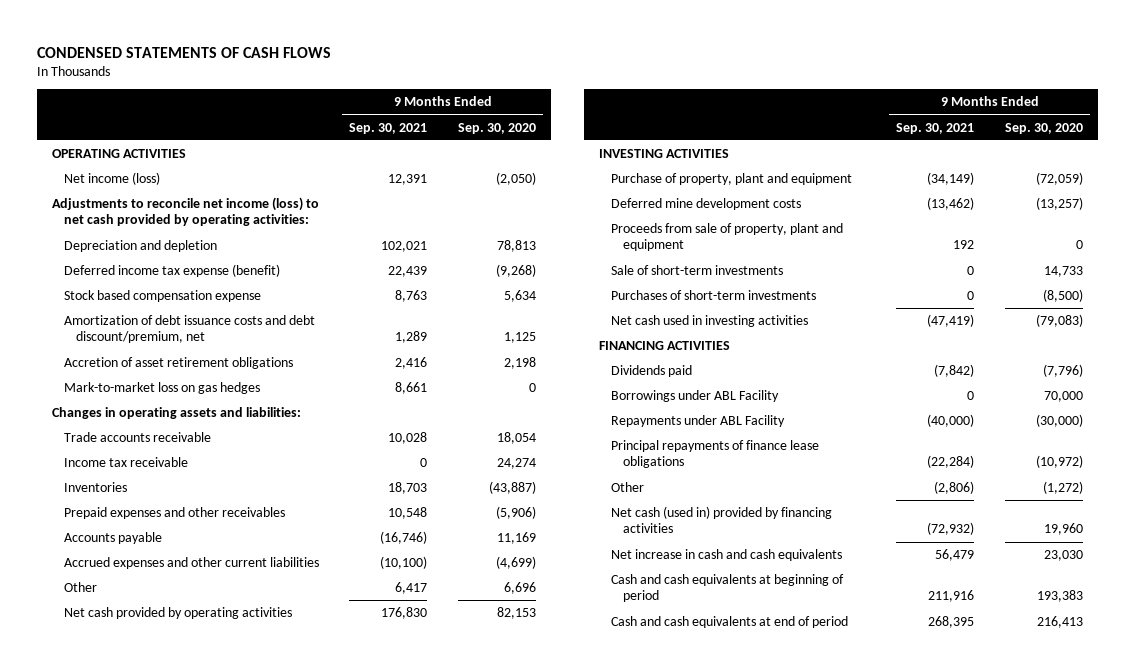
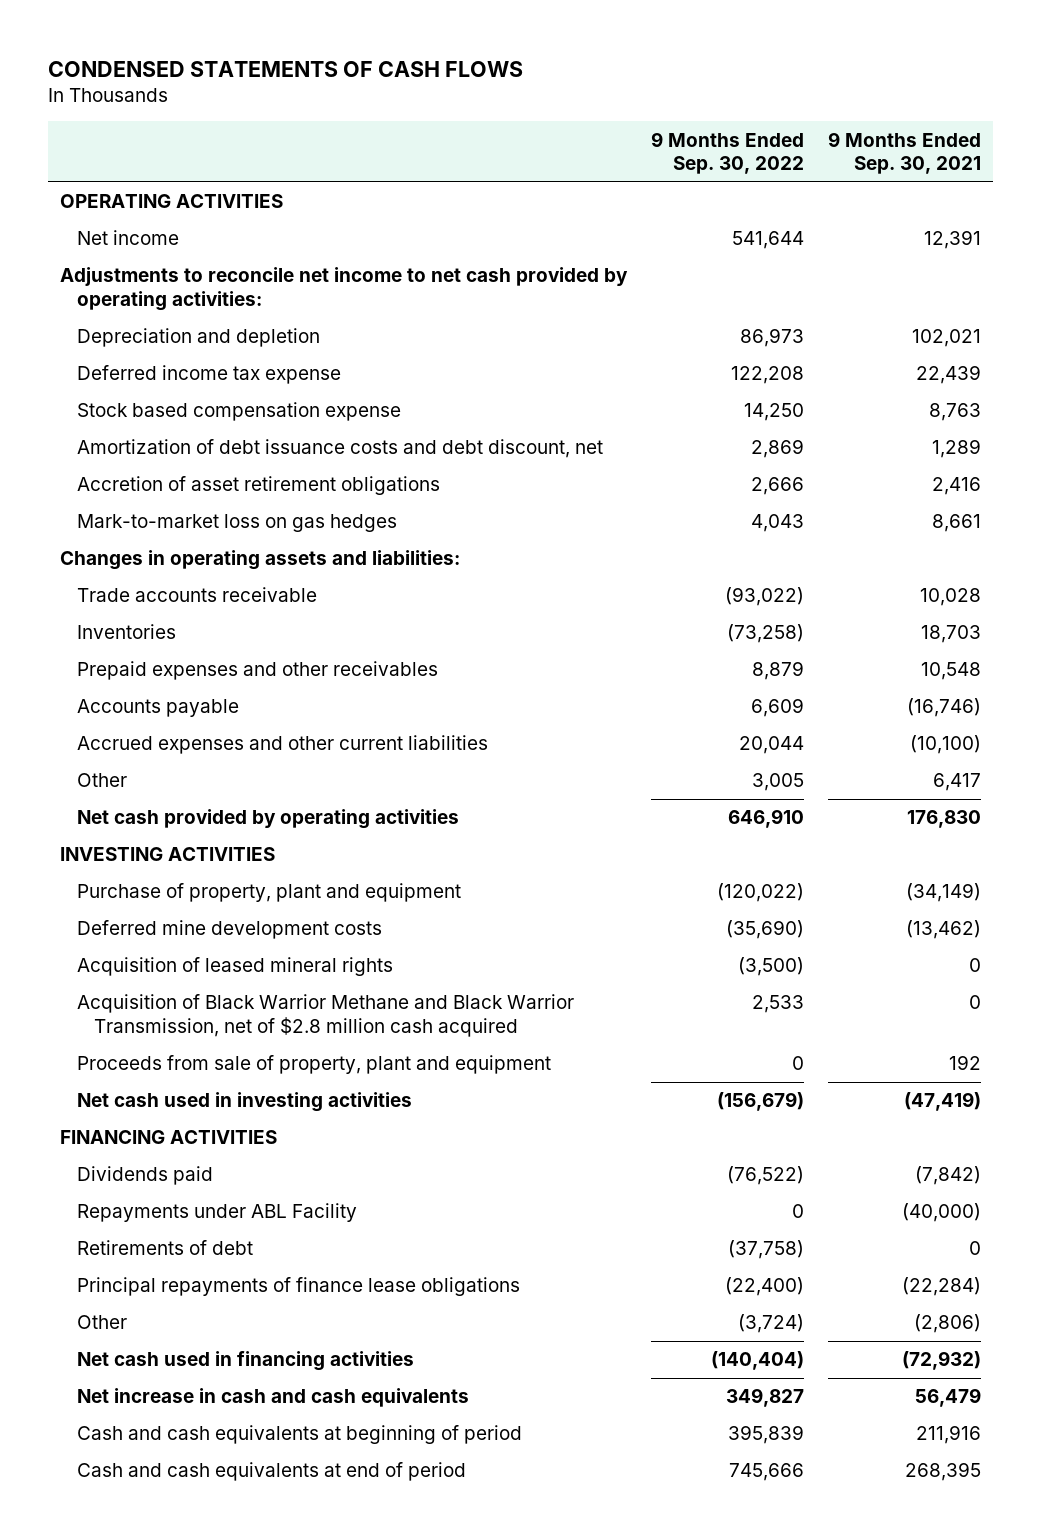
- | 9 Months Ended Sep. 30, 2021 | 9 Months Ended Sep. 30, 2020
+ | 9 Months Ended Sep. 30, 2022 | 9 Months Ended Sep. 30, 2021
- Net income (loss) | 12,391 | (2,050)
- Adjustments to reconcile net income (loss) to net cash provided by operating activities:
+ Net income | 541,644 | 12,391
+ Adjustments to reconcile net income to net cash provided by operating activities:
- Deferred income tax expense (benefit) | 22,439 | (9,268)
+ Deferred income tax expense | 122,208 | 22,439
- Amortization of debt issuance costs and debt discount/premium, net | 1,289 | 1,125
+ Amortization of debt issuance costs and debt discount, net | 2,869 | 1,289
- Income tax receivable | 0 | 24,274
+ Acquisition of leased mineral rights | (3,500) | 0
+ Acquisition of Black Warrior Methane and Black Warrior Transmission, net of $2.8 million cash acquired | 2,533 | 0
- Sale of short-term investments | 0 | 14,733
- Purchases of short-term investments | 0 | (8,500)
- Borrowings under ABL Facility | 0 | 70,000
+ Retirements of debt | (37,758) | 0
- Net cash (used in) provided by financing activities | (72,932) | 19,960
+ Net cash used in financing activities | (140,404) | (72,932)

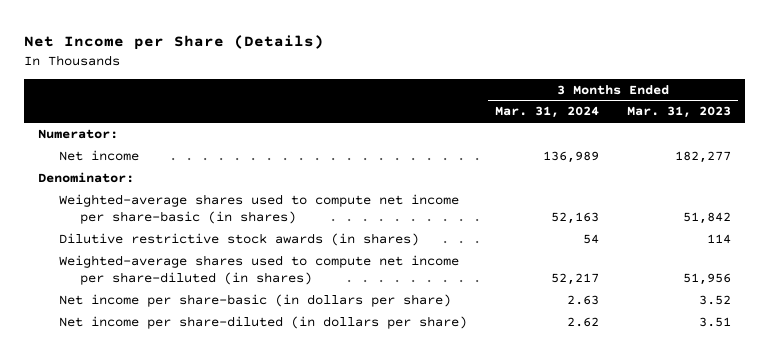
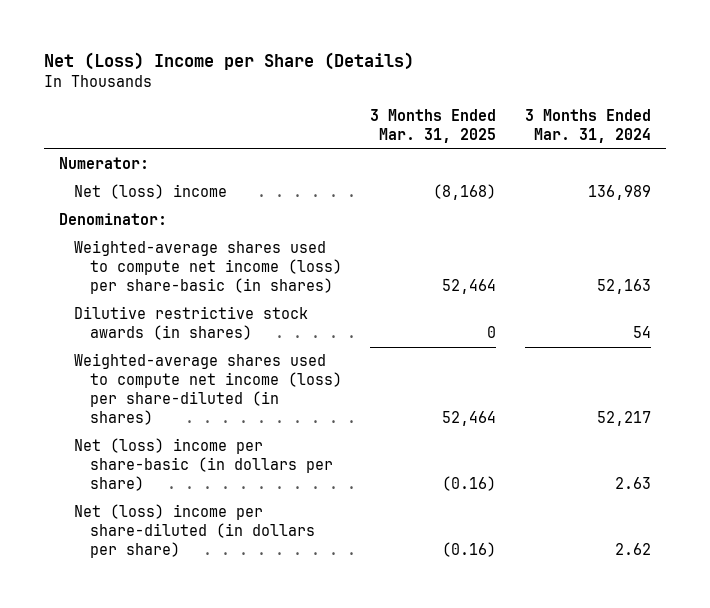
- Net Income per Share (Details)
+ Net (Loss) Income per Share (Details)
- | 3 Months Ended Mar. 31, 2024 | 3 Months Ended Mar. 31, 2023
+ | 3 Months Ended Mar. 31, 2025 | 3 Months Ended Mar. 31, 2024
- Net income | 136,989 | 182,277
+ Net (loss) income | (8,168) | 136,989
- Weighted-average shares used to compute net income per share-basic (in shares) | 52,163 | 51,842
+ Weighted-average shares used to compute net income (loss) per share-basic (in shares) | 52,464 | 52,163
- Weighted-average shares used to compute net income per share-diluted (in shares) | 52,217 | 51,956
- Net income per share-basic (in dollars per share) | 2.63 | 3.52
- Net income per share-diluted (in dollars per share) | 2.62 | 3.51
+ Weighted-average shares used to compute net income (loss) per share-diluted (in shares) | 52,464 | 52,217
+ Net (loss) income per share-basic (in dollars per share) | (0.16) | 2.63
+ Net (loss) income per share-diluted (in dollars per share) | (0.16) | 2.62

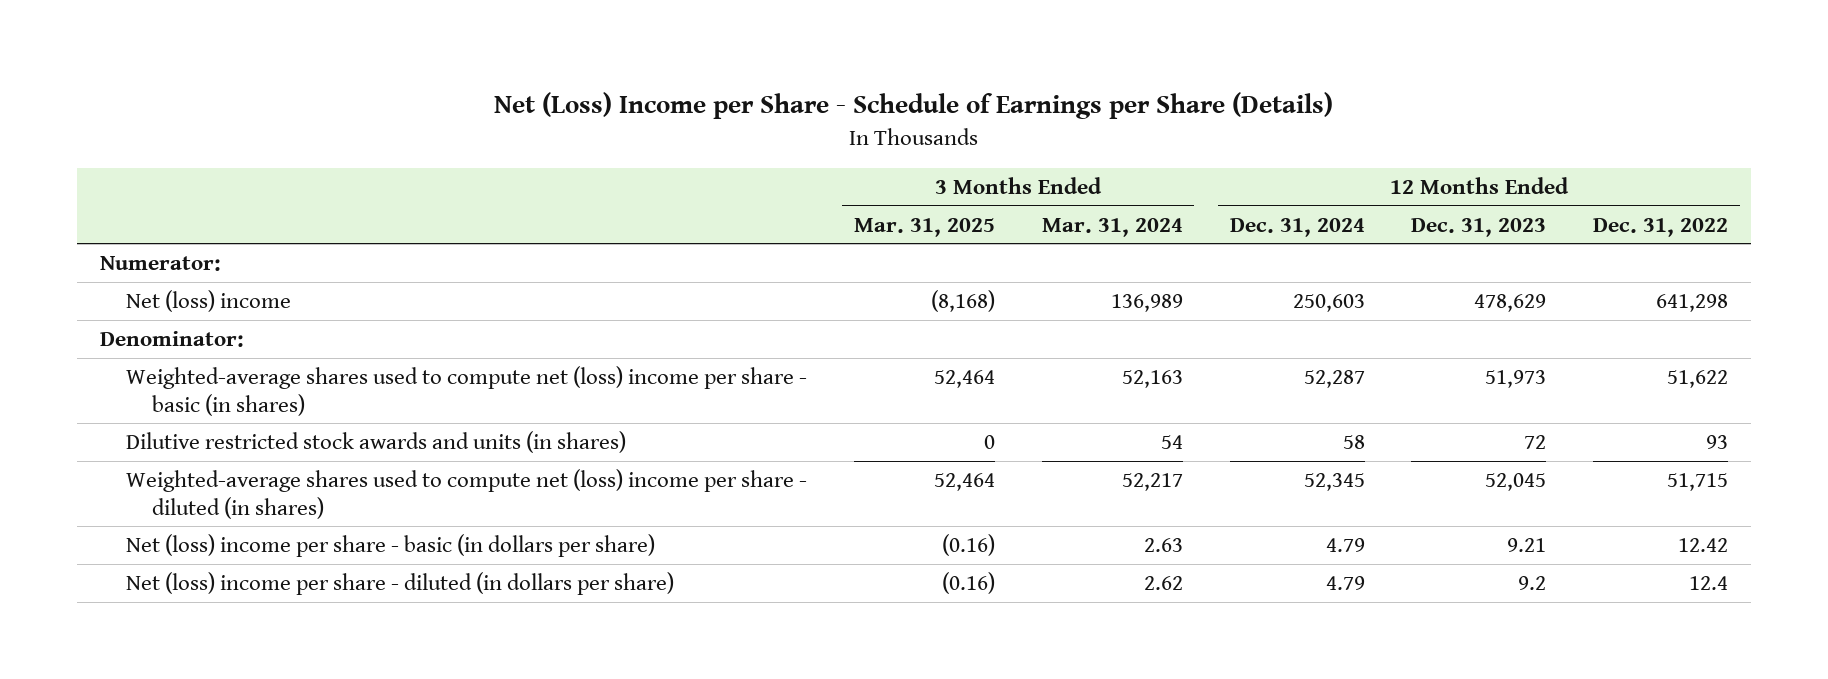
- Net (Loss) Income per Share (Details)
+ Net (Loss) Income per Share - Schedule of Earnings per Share (Details)
- | 3 Months Ended Mar. 31, 2025 | 3 Months Ended Mar. 31, 2024
+ | 3 Months Ended Mar. 31, 2025 | 3 Months Ended Mar. 31, 2024 | 12 Months Ended Dec. 31, 2024 | 12 Months Ended Dec. 31, 2023 | 12 Months Ended Dec. 31, 2022
- Weighted-average shares used to compute net income (loss) per share-basic (in shares) | 52,464 | 52,163
- Dilutive restrictive stock awards (in shares) | 0 | 54
- Weighted-average shares used to compute net income (loss) per share-diluted (in shares) | 52,464 | 52,217
- Net (loss) income per share-basic (in dollars per share) | (0.16) | 2.63
- Net (loss) income per share-diluted (in dollars per share) | (0.16) | 2.62
+ Weighted-average shares used to compute net (loss) income per share - basic (in shares) | 52,464 | 52,163 | 52,287 | 51,973 | 51,622
+ Dilutive restricted stock awards and units (in shares) | 0 | 54 | 58 | 72 | 93
+ Weighted-average shares used to compute net (loss) income per share - diluted (in shares) | 52,464 | 52,217 | 52,345 | 52,045 | 51,715
+ Net (loss) income per share - basic (in dollars per share) | (0.16) | 2.63 | 4.79 | 9.21 | 12.42
+ Net (loss) income per share - diluted (in dollars per share) | (0.16) | 2.62 | 4.79 | 9.2 | 12.4

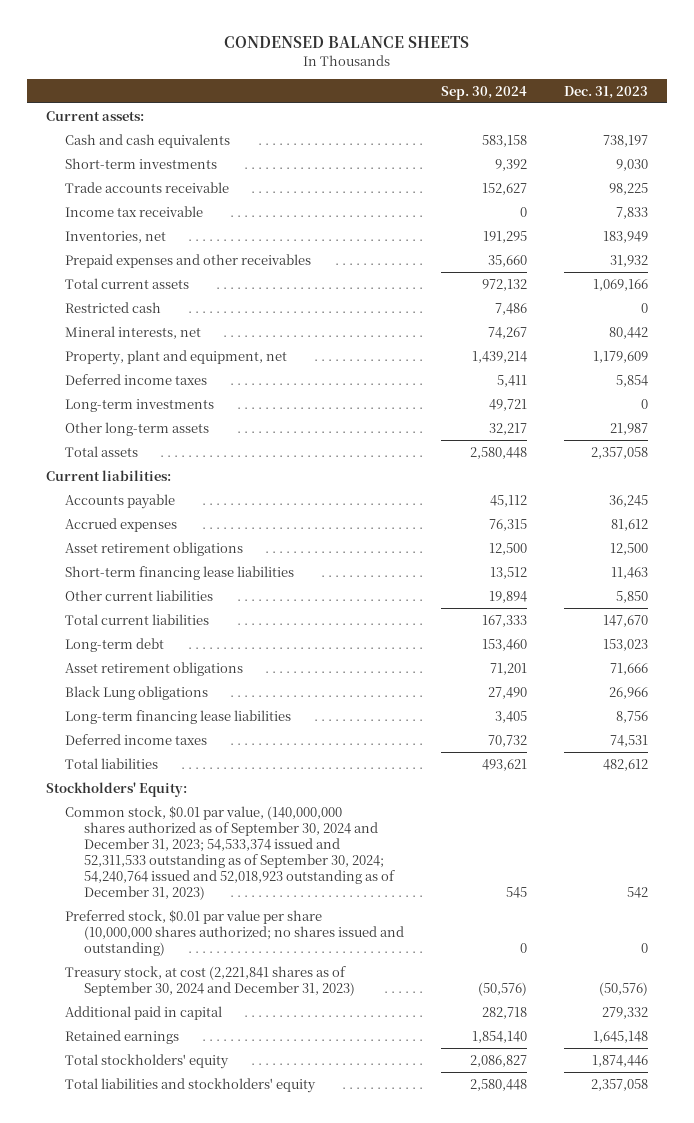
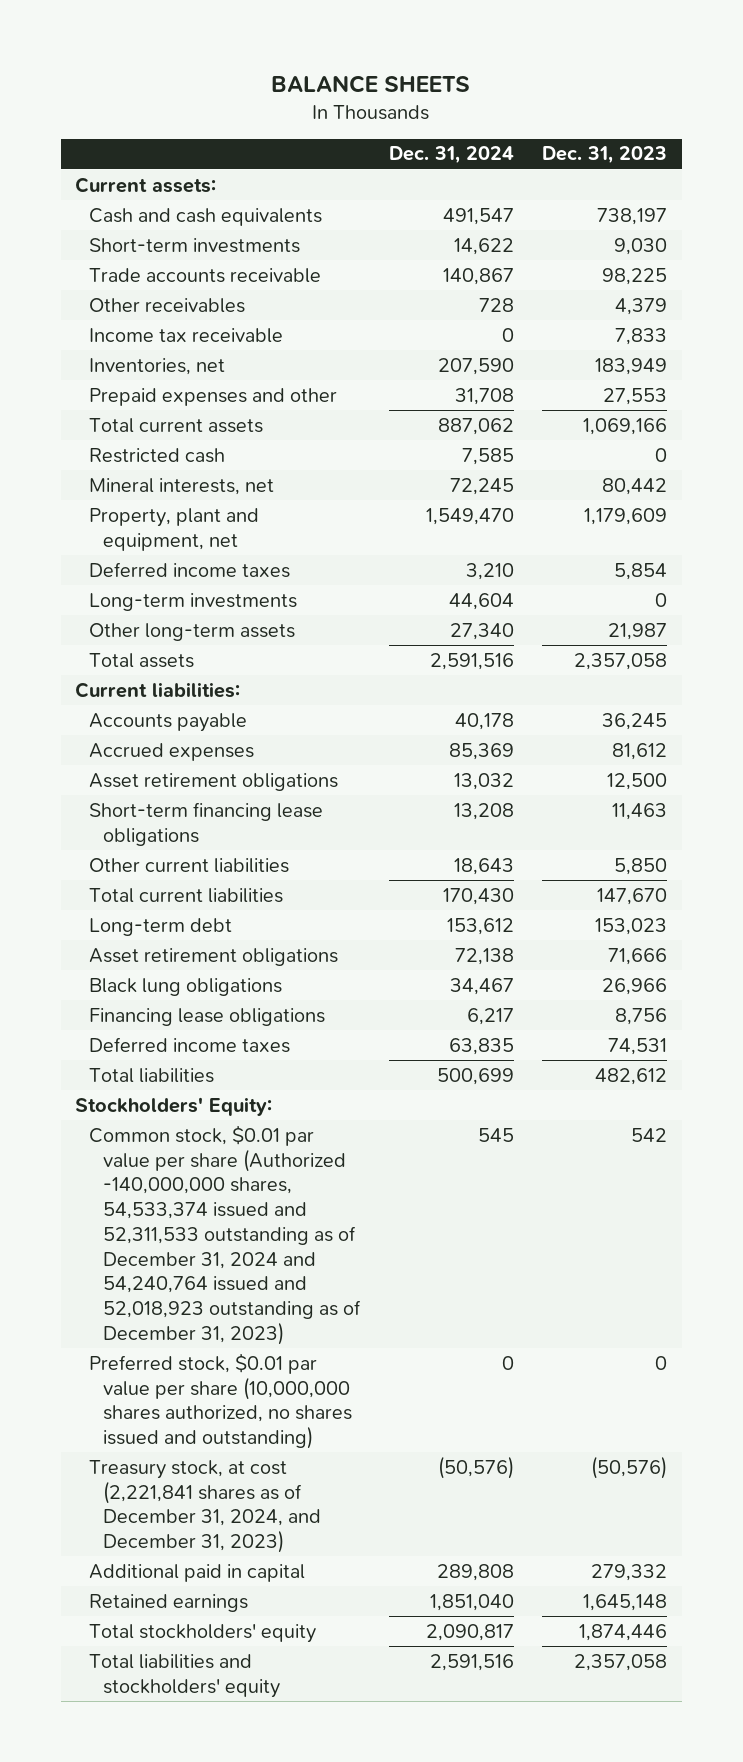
- CONDENSED BALANCE SHEETS
+ BALANCE SHEETS
- | Sep. 30, 2024 | Dec. 31, 2023
+ | Dec. 31, 2024 | Dec. 31, 2023
+ Other receivables | 728 | 4,379
- Prepaid expenses and other receivables | 35,660 | 31,932
+ Prepaid expenses and other | 31,708 | 27,553
- Short-term financing lease liabilities | 13,512 | 11,463
+ Short-term financing lease obligations | 13,208 | 11,463
- Black Lung obligations | 27,490 | 26,966
- Long-term financing lease liabilities | 3,405 | 8,756
+ Black lung obligations | 34,467 | 26,966
+ Financing lease obligations | 6,217 | 8,756
- Common stock, $0.01 par value, (140,000,000 shares authorized as of September 30, 2024 and December 31, 2023; 54,533,374 issued and 52,311,533 outstanding as of September 30, 2024; 54,240,764 issued and 52,018,923 outstanding as of December 31, 2023) | 545 | 542
- Preferred stock, $0.01 par value per share (10,000,000 shares authorized; no shares issued and outstanding) | 0 | 0
- Treasury stock, at cost (2,221,841 shares as of September 30, 2024 and December 31, 2023) | (50,576) | (50,576)
+ Common stock, $0.01 par value per share (Authorized -140,000,000 shares, 54,533,374 issued and 52,311,533 outstanding as of December 31, 2024 and 54,240,764 issued and 52,018,923 outstanding as of December 31, 2023) | 545 | 542
+ Preferred stock, $0.01 par value per share (10,000,000 shares authorized, no shares issued and outstanding) | 0 | 0
+ Treasury stock, at cost (2,221,841 shares as of December 31, 2024, and December 31, 2023) | (50,576) | (50,576)

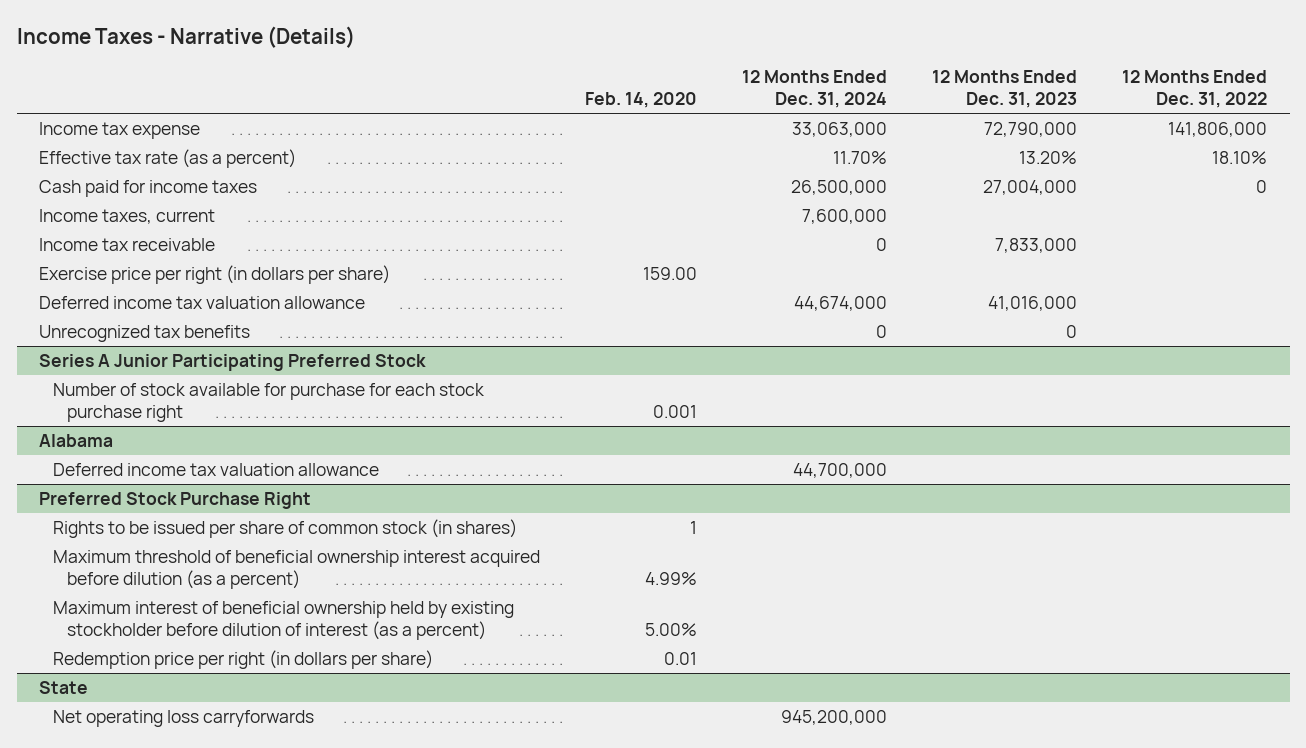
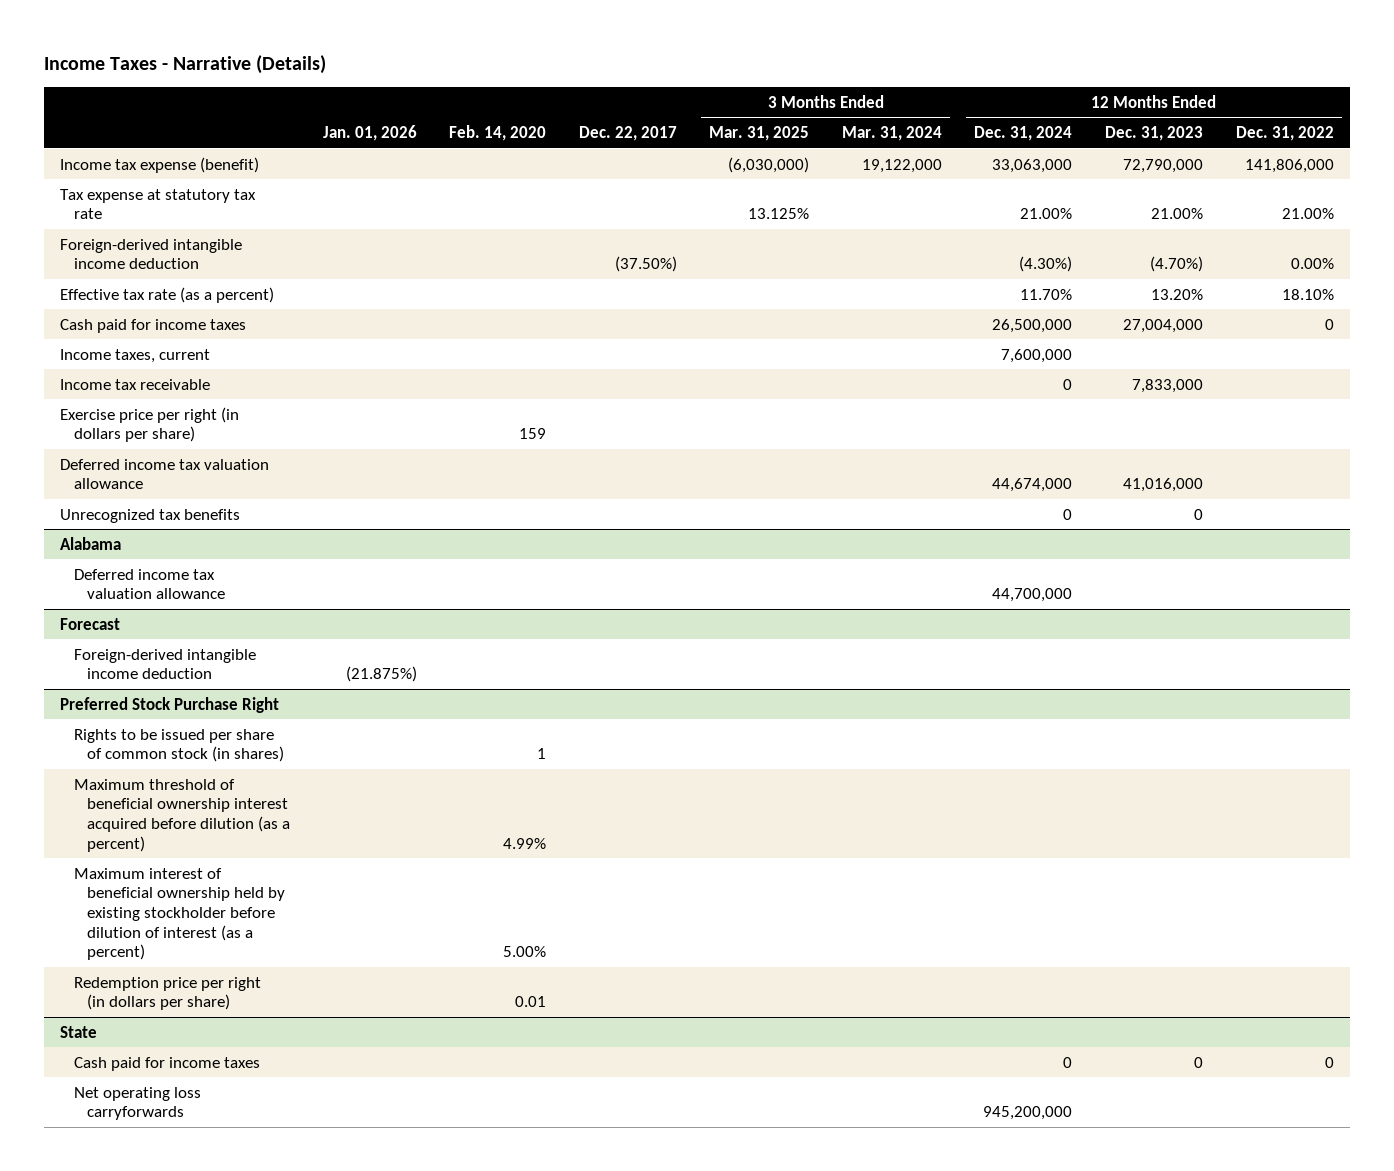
- | Feb. 14, 2020 | 12 Months Ended Dec. 31, 2024 | 12 Months Ended Dec. 31, 2023 | 12 Months Ended Dec. 31, 2022
+ | Jan. 01, 2026 | Feb. 14, 2020 | Dec. 22, 2017 | 3 Months Ended Mar. 31, 2025 | 3 Months Ended Mar. 31, 2024 | 12 Months Ended Dec. 31, 2024 | 12 Months Ended Dec. 31, 2023 | 12 Months Ended Dec. 31, 2022
- Income tax expense | | 33,063,000 | 72,790,000 | 141,806,000
+ Income tax expense (benefit) | | | | (6,030,000) | 19,122,000 | 33,063,000 | 72,790,000 | 141,806,000
+ Tax expense at statutory tax rate | | | | 13.125% | | 21.00% | 21.00% | 21.00%
+ Foreign-derived intangible income deduction | | | (37.50%) | | | (4.30%) | (4.70%) | 0.00%
- Exercise price per right (in dollars per share) | 159.00 | | |
+ Exercise price per right (in dollars per share) | | 159 | | | | | |
- Series A Junior Participating Preferred Stock
- Number of stock available for purchase for each stock purchase right | 0.001 | | |
+ Forecast
+ Foreign-derived intangible income deduction | (21.875%) | | | | | | |
@ State
+ Cash paid for income taxes | | | | | | 0 | 0 | 0

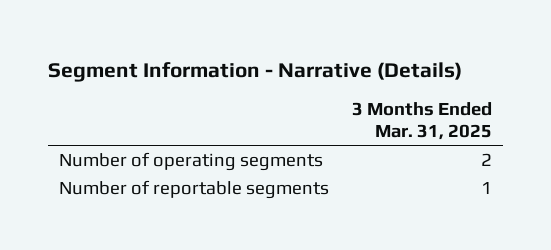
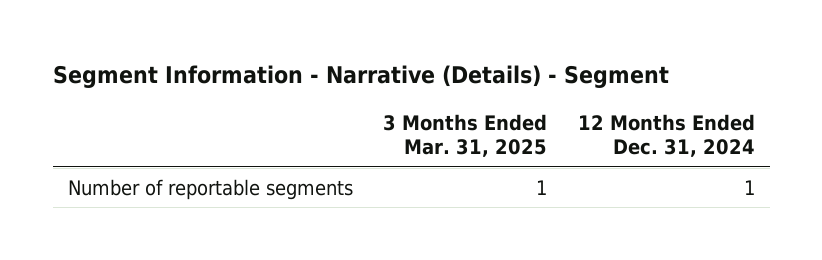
- Segment Information - Narrative (Details)
+ Segment Information - Narrative (Details) - Segment
- | 3 Months Ended Mar. 31, 2025
+ | 3 Months Ended Mar. 31, 2025 | 12 Months Ended Dec. 31, 2024
- Number of operating segments | 2

